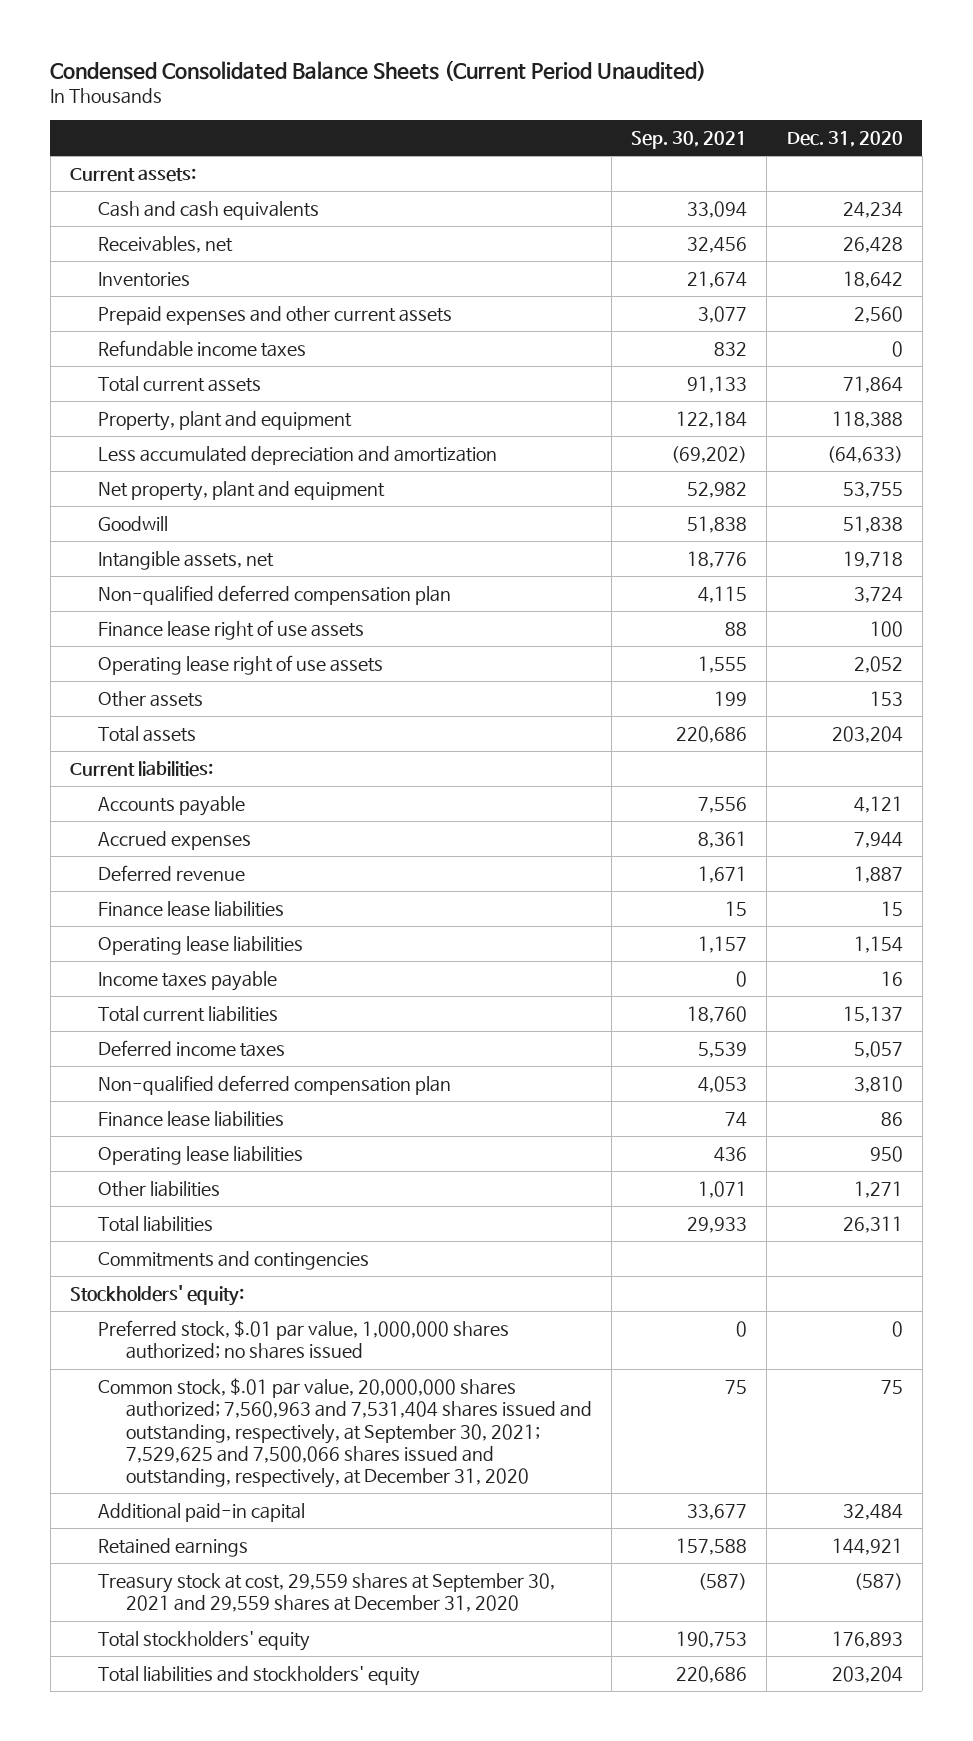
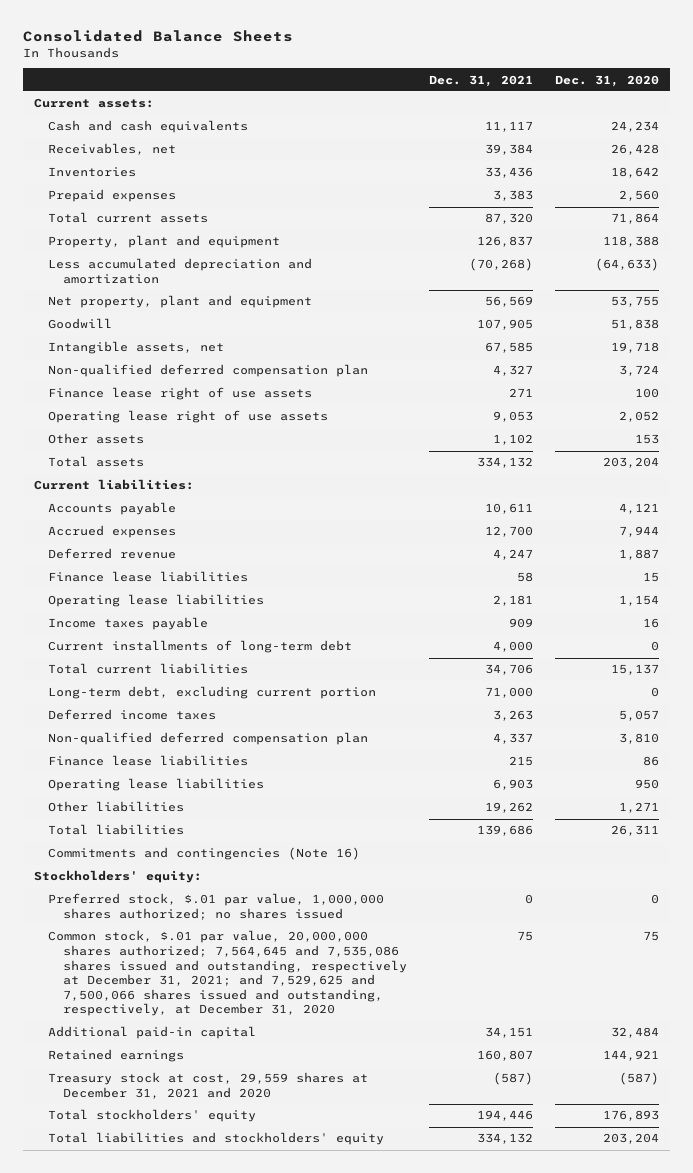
- Condensed Consolidated Balance Sheets (Current Period Unaudited)
+ Consolidated Balance Sheets
- | Sep. 30, 2021 | Dec. 31, 2020
+ | Dec. 31, 2021 | Dec. 31, 2020
- Prepaid expenses and other current assets | 3,077 | 2,560
- Refundable income taxes | 832 | 0
+ Prepaid expenses | 3,383 | 2,560
+ Current installments of long-term debt | 4,000 | 0
+ Long-term debt, excluding current portion | 71,000 | 0
- Commitments and contingencies
+ Commitments and contingencies (Note 16)
- Common stock, $.01 par value, 20,000,000 shares authorized; 7,560,963 and 7,531,404 shares issued and outstanding, respectively, at September 30, 2021; 7,529,625 and 7,500,066 shares issued and outstanding, respectively, at December 31, 2020 | 75 | 75
+ Common stock, $.01 par value, 20,000,000 shares authorized; 7,564,645 and 7,535,086 shares issued and outstanding, respectively at December 31, 2021; and 7,529,625 and 7,500,066 shares issued and outstanding, respectively, at December 31, 2020 | 75 | 75
- Treasury stock at cost, 29,559 shares at September 30, 2021 and 29,559 shares at December 31, 2020 | (587) | (587)
+ Treasury stock at cost, 29,559 shares at December 31, 2021 and 2020 | (587) | (587)

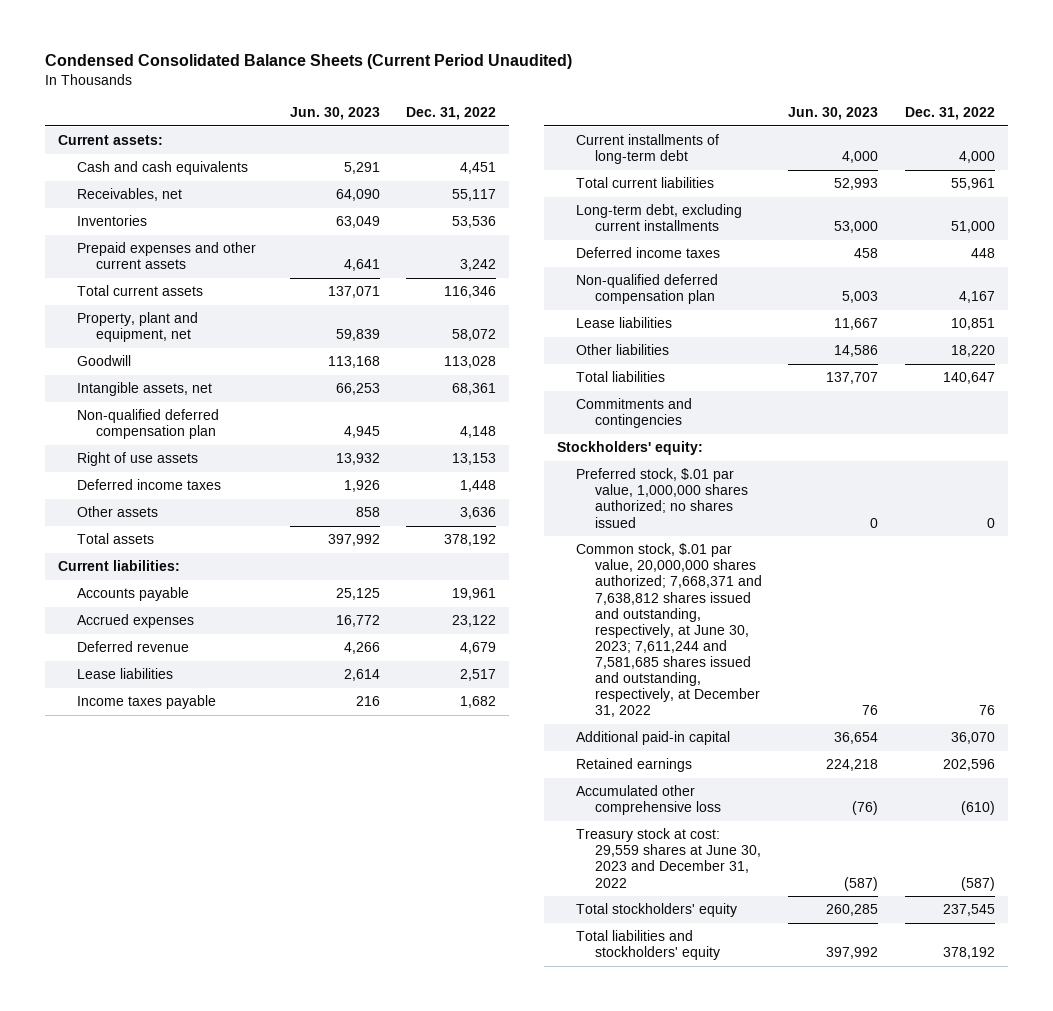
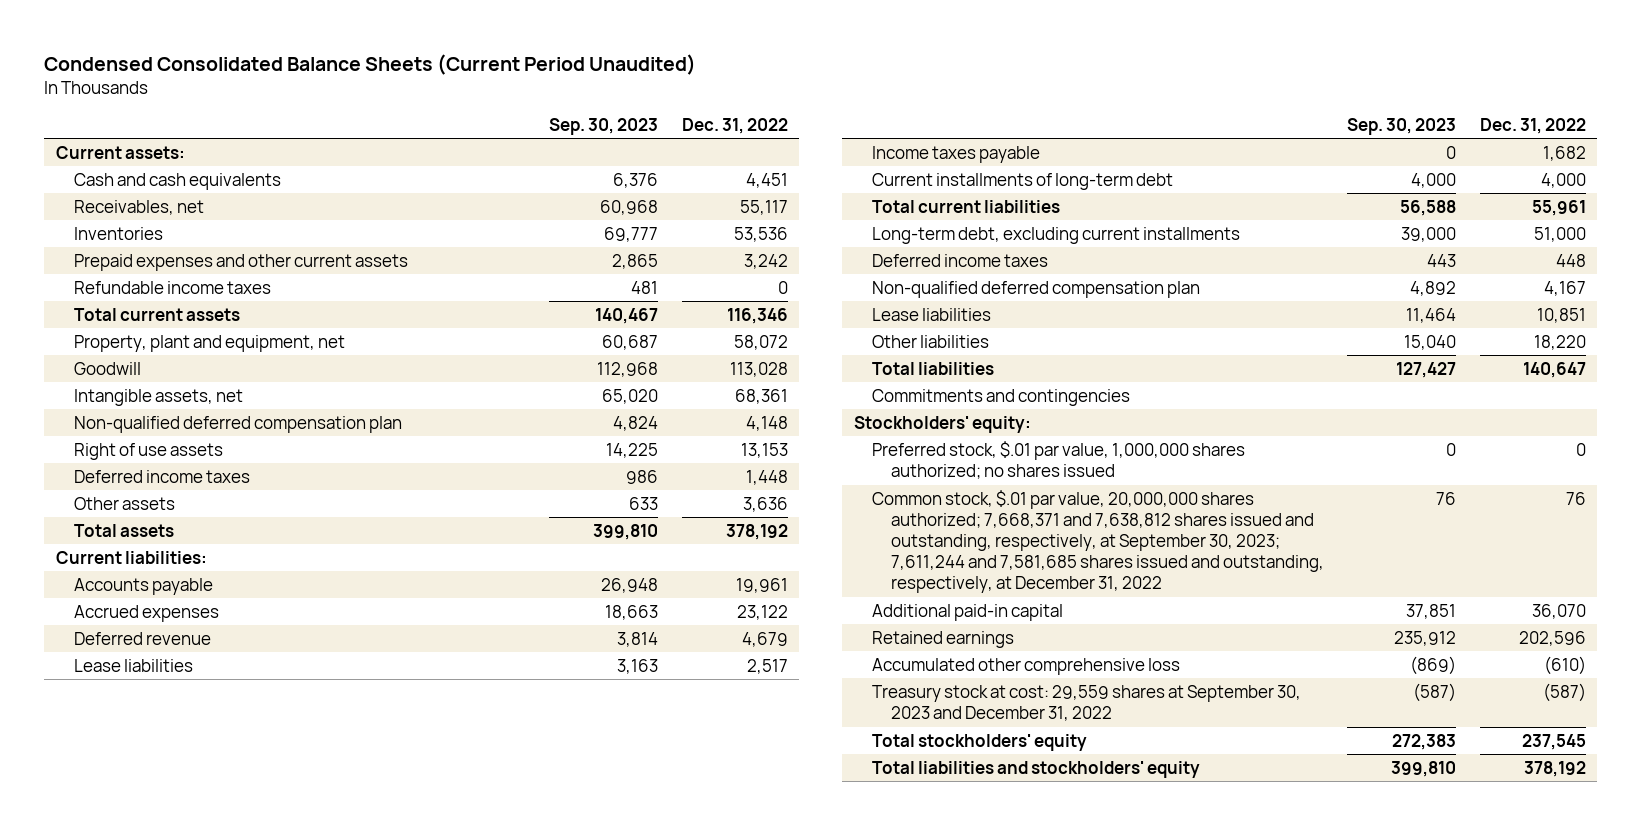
- | Jun. 30, 2023 | Dec. 31, 2022
+ | Sep. 30, 2023 | Dec. 31, 2022
+ Refundable income taxes | 481 | 0
- Common stock, $.01 par value, 20,000,000 shares authorized; 7,668,371 and 7,638,812 shares issued and outstanding, respectively, at June 30, 2023; 7,611,244 and 7,581,685 shares issued and outstanding, respectively, at December 31, 2022 | 76 | 76
+ Common stock, $.01 par value, 20,000,000 shares authorized; 7,668,371 and 7,638,812 shares issued and outstanding, respectively, at September 30, 2023; 7,611,244 and 7,581,685 shares issued and outstanding, respectively, at December 31, 2022 | 76 | 76
- Treasury stock at cost: 29,559 shares at June 30, 2023 and December 31, 2022 | (587) | (587)
+ Treasury stock at cost: 29,559 shares at September 30, 2023 and December 31, 2022 | (587) | (587)

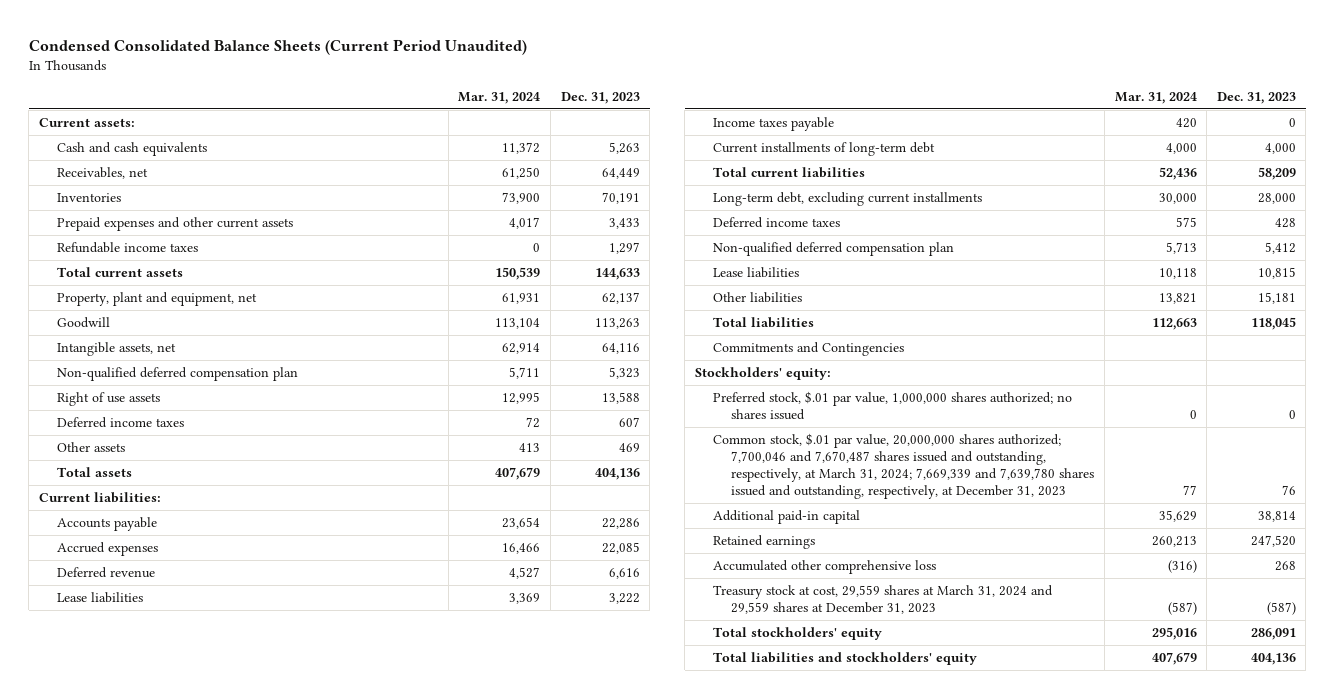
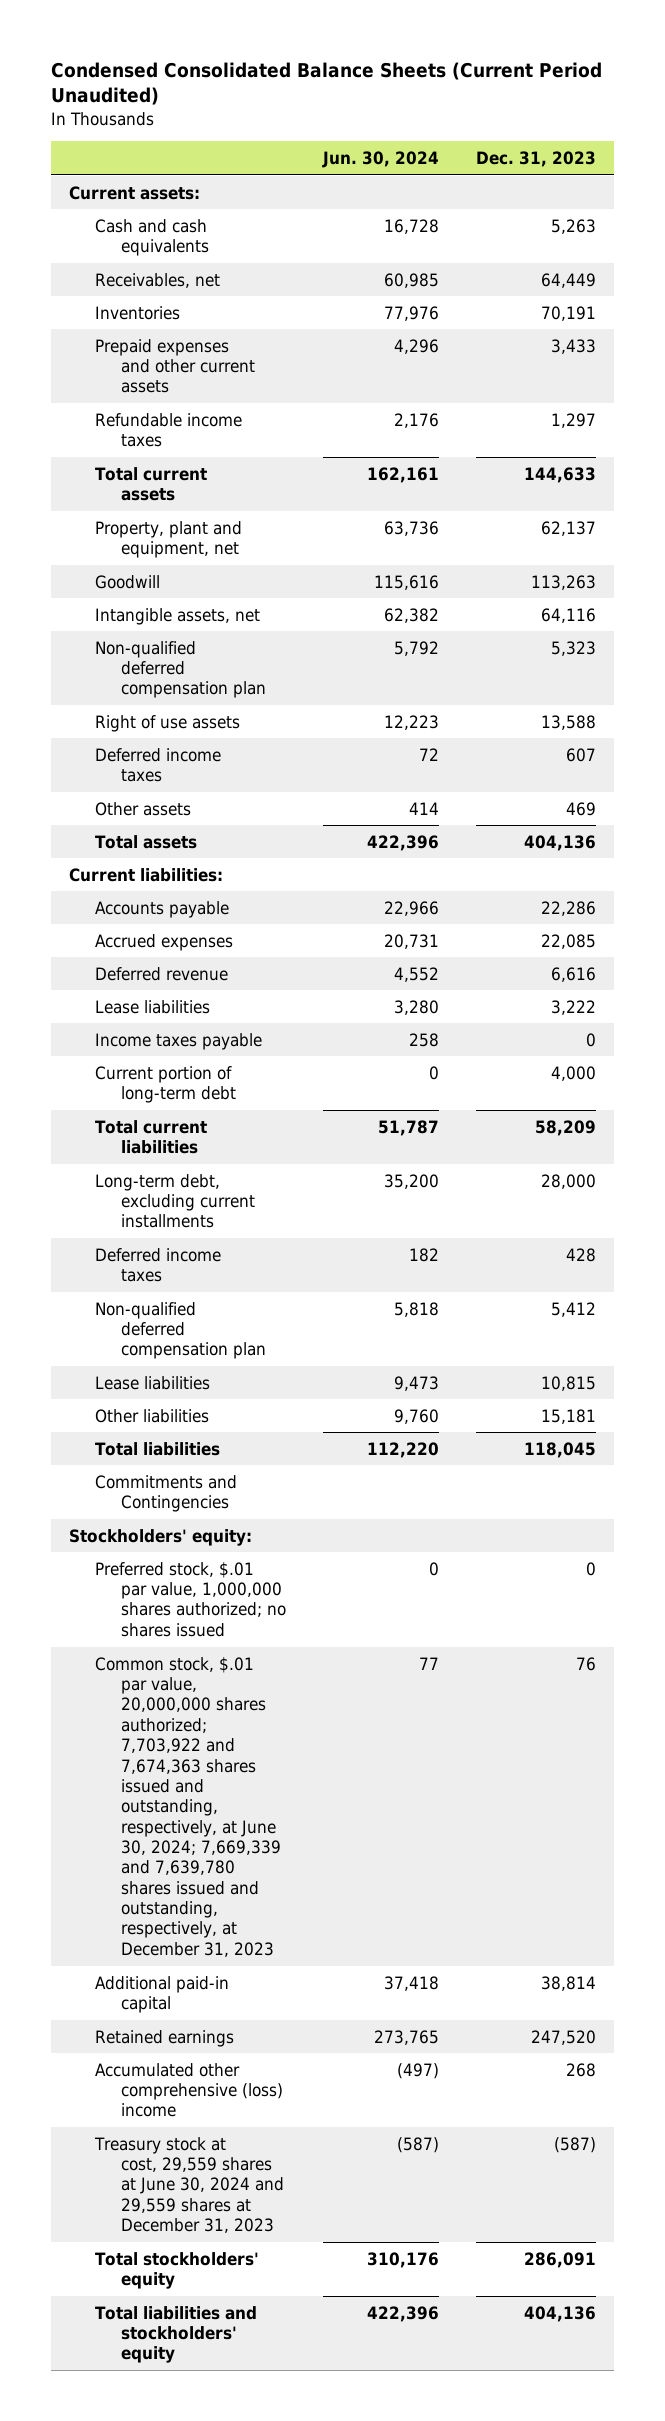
- | Mar. 31, 2024 | Dec. 31, 2023
+ | Jun. 30, 2024 | Dec. 31, 2023
- Current installments of long-term debt | 4,000 | 4,000
+ Current portion of long-term debt | 0 | 4,000
- Common stock, $.01 par value, 20,000,000 shares authorized; 7,700,046 and 7,670,487 shares issued and outstanding, respectively, at March 31, 2024; 7,669,339 and 7,639,780 shares issued and outstanding, respectively, at December 31, 2023 | 77 | 76
+ Common stock, $.01 par value, 20,000,000 shares authorized; 7,703,922 and 7,674,363 shares issued and outstanding, respectively, at June 30, 2024; 7,669,339 and 7,639,780 shares issued and outstanding, respectively, at December 31, 2023 | 77 | 76
- Accumulated other comprehensive loss | (316) | 268
- Treasury stock at cost, 29,559 shares at March 31, 2024 and 29,559 shares at December 31, 2023 | (587) | (587)
+ Accumulated other comprehensive (loss) income | (497) | 268
+ Treasury stock at cost, 29,559 shares at June 30, 2024 and 29,559 shares at December 31, 2023 | (587) | (587)

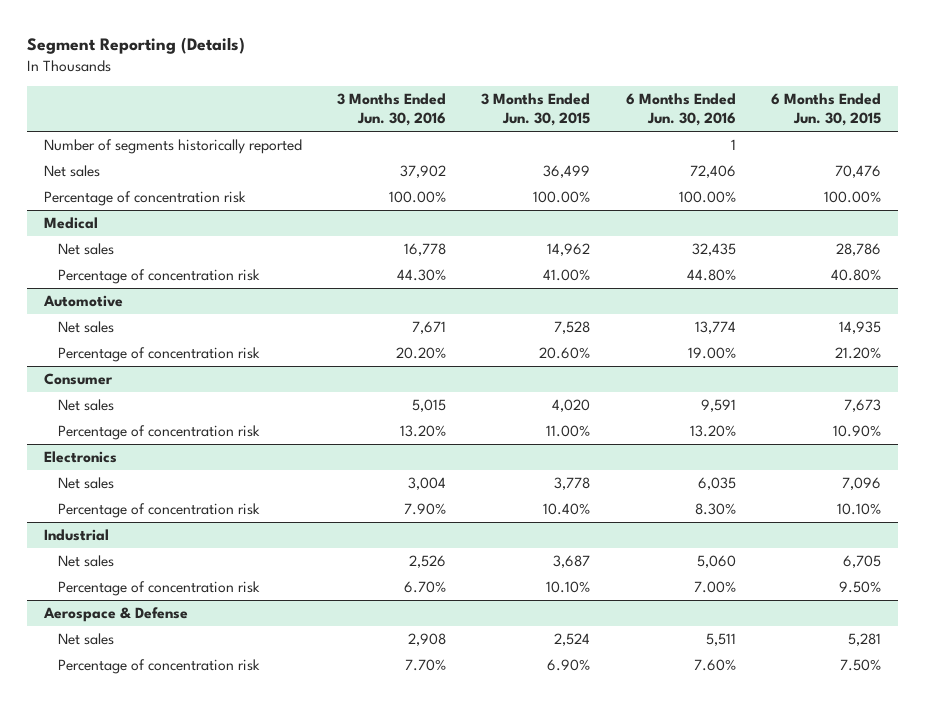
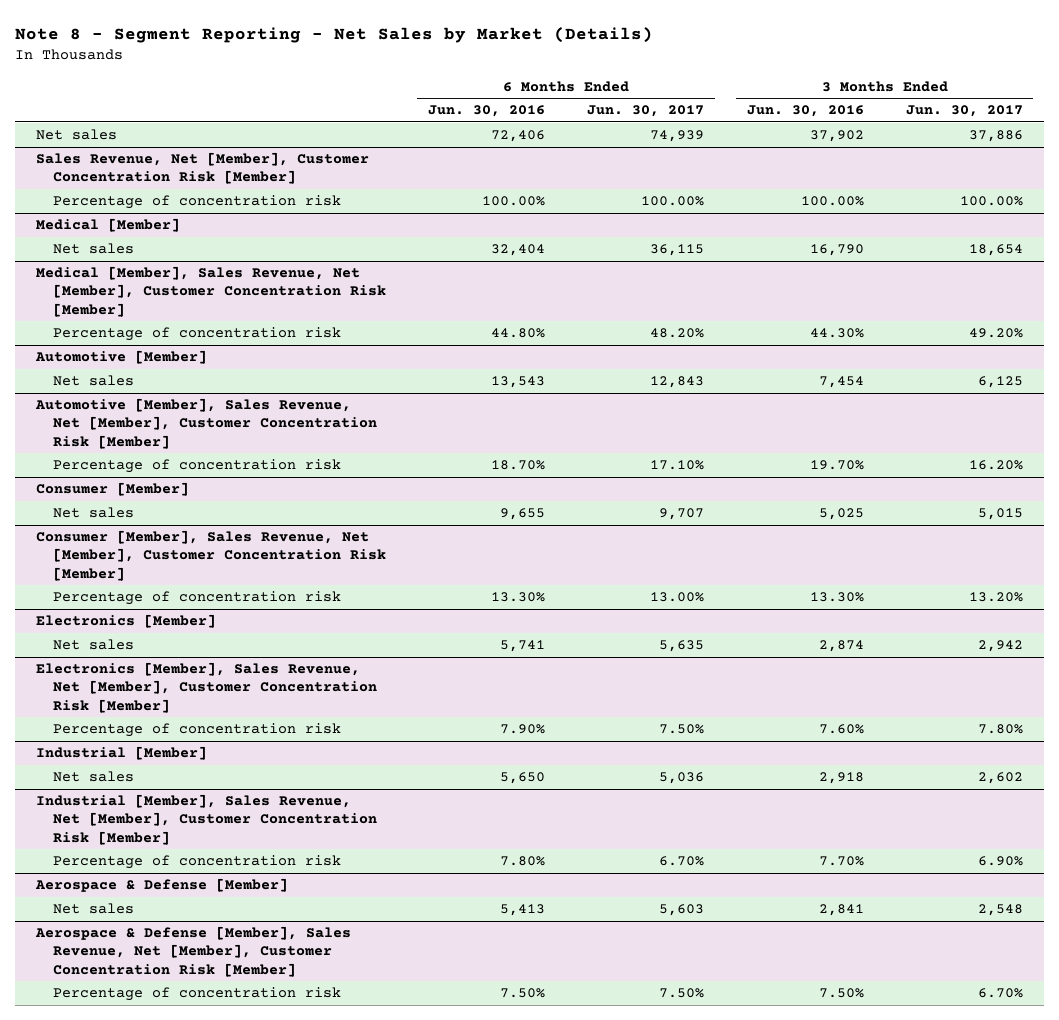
- Segment Reporting (Details)
+ Note 8 - Segment Reporting - Net Sales by Market (Details)
- | 3 Months Ended Jun. 30, 2016 | 3 Months Ended Jun. 30, 2015 | 6 Months Ended Jun. 30, 2016 | 6 Months Ended Jun. 30, 2015
+ | 6 Months Ended Jun. 30, 2016 | 6 Months Ended Jun. 30, 2017 | 3 Months Ended Jun. 30, 2016 | 3 Months Ended Jun. 30, 2017
- Number of segments historically reported | | | 1 |
+ Sales Revenue, Net [Member], Customer Concentration Risk [Member]
- Medical
- Net sales | 16,778 | 14,962 | 32,435 | 28,786
+ Medical [Member]
+ Net sales | 32,404 | 36,115 | 16,790 | 18,654
+ Medical [Member], Sales Revenue, Net [Member], Customer Concentration Risk [Member]
- Automotive
- Net sales | 7,671 | 7,528 | 13,774 | 14,935
- Percentage of concentration risk | 20.20% | 20.60% | 19.00% | 21.20%
- Consumer
- Net sales | 5,015 | 4,020 | 9,591 | 7,673
- Percentage of concentration risk | 13.20% | 11.00% | 13.20% | 10.90%
- Electronics
- Net sales | 3,004 | 3,778 | 6,035 | 7,096
- Percentage of concentration risk | 7.90% | 10.40% | 8.30% | 10.10%
- Industrial
- Net sales | 2,526 | 3,687 | 5,060 | 6,705
- Percentage of concentration risk | 6.70% | 10.10% | 7.00% | 9.50%
- Aerospace & Defense
- Net sales | 2,908 | 2,524 | 5,511 | 5,281
- Percentage of concentration risk | 7.70% | 6.90% | 7.60% | 7.50%
+ Automotive [Member]
+ Net sales | 13,543 | 12,843 | 7,454 | 6,125
+ Automotive [Member], Sales Revenue, Net [Member], Customer Concentration Risk [Member]
+ Percentage of concentration risk | 18.70% | 17.10% | 19.70% | 16.20%
+ Consumer [Member]
+ Net sales | 9,655 | 9,707 | 5,025 | 5,015
+ Consumer [Member], Sales Revenue, Net [Member], Customer Concentration Risk [Member]
+ Percentage of concentration risk | 13.30% | 13.00% | 13.30% | 13.20%
+ Electronics [Member]
+ Net sales | 5,741 | 5,635 | 2,874 | 2,942
+ Electronics [Member], Sales Revenue, Net [Member], Customer Concentration Risk [Member]
+ Percentage of concentration risk | 7.90% | 7.50% | 7.60% | 7.80%
+ Industrial [Member]
+ Net sales | 5,650 | 5,036 | 2,918 | 2,602
+ Industrial [Member], Sales Revenue, Net [Member], Customer Concentration Risk [Member]
+ Percentage of concentration risk | 7.80% | 6.70% | 7.70% | 6.90%
+ Aerospace & Defense [Member]
+ Net sales | 5,413 | 5,603 | 2,841 | 2,548
+ Aerospace & Defense [Member], Sales Revenue, Net [Member], Customer Concentration Risk [Member]
+ Percentage of concentration risk | 7.50% | 7.50% | 7.50% | 6.70%

